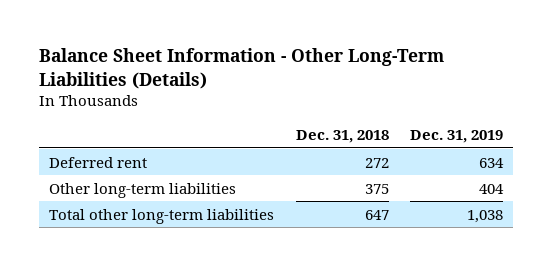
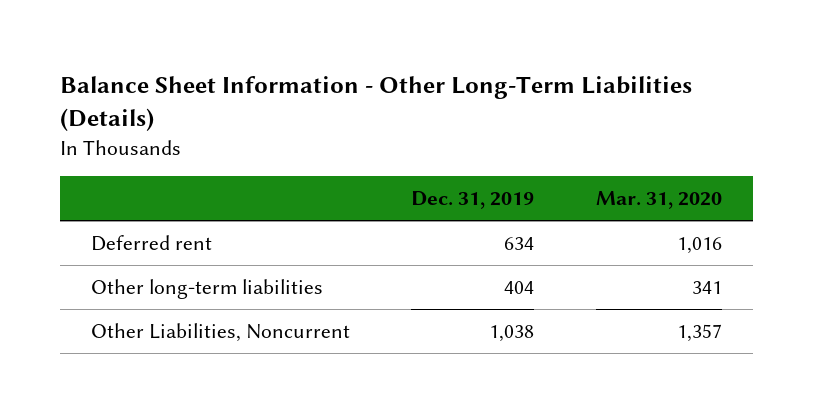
- | Dec. 31, 2018 | Dec. 31, 2019
+ | Dec. 31, 2019 | Mar. 31, 2020
- Total other long-term liabilities | 647 | 1,038
+ Other Liabilities, Noncurrent | 1,038 | 1,357

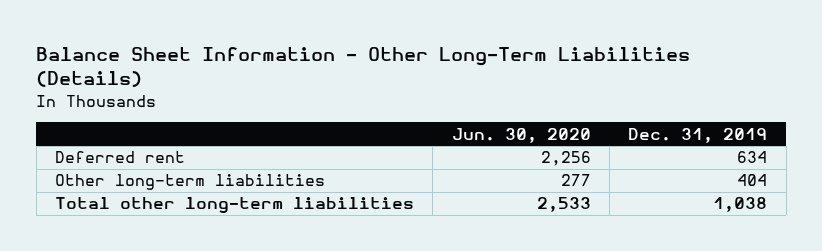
- | Dec. 31, 2019 | Mar. 31, 2020
+ | Jun. 30, 2020 | Dec. 31, 2019
- Other Liabilities, Noncurrent | 1,038 | 1,357
+ Total other long-term liabilities | 2,533 | 1,038

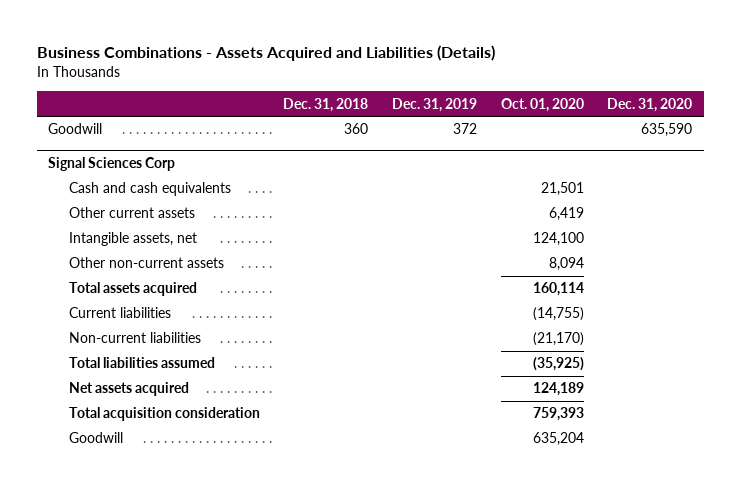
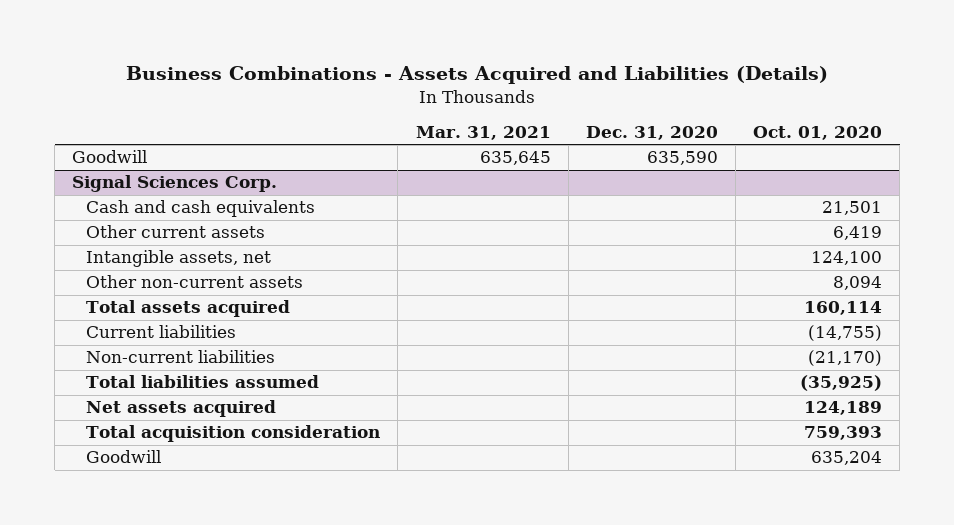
- | Dec. 31, 2018 | Dec. 31, 2019 | Oct. 01, 2020 | Dec. 31, 2020
+ | Mar. 31, 2021 | Dec. 31, 2020 | Oct. 01, 2020
- Signal Sciences Corp
+ Signal Sciences Corp.

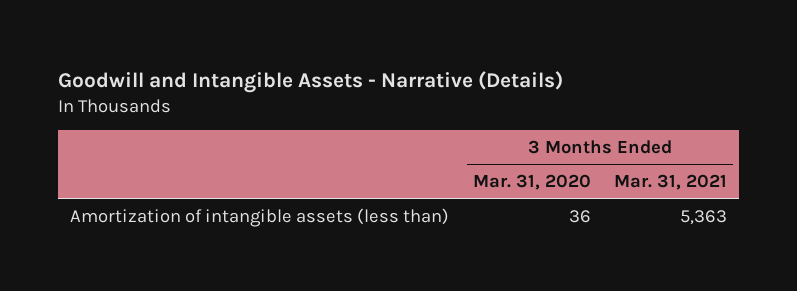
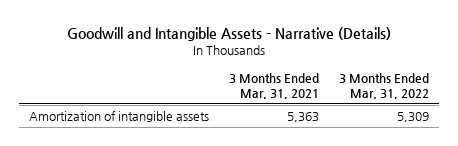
- | 3 Months Ended Mar. 31, 2020 | 3 Months Ended Mar. 31, 2021
+ | 3 Months Ended Mar. 31, 2021 | 3 Months Ended Mar. 31, 2022
- Amortization of intangible assets (less than) | 36 | 5,363
+ Amortization of intangible assets | 5,363 | 5,309

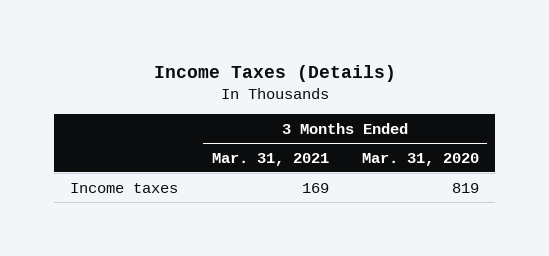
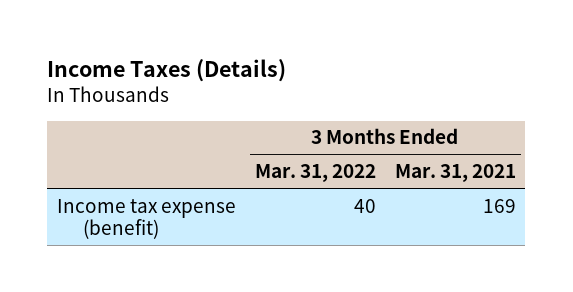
- | 3 Months Ended Mar. 31, 2021 | 3 Months Ended Mar. 31, 2020
+ | 3 Months Ended Mar. 31, 2022 | 3 Months Ended Mar. 31, 2021
- Income taxes | 169 | 819
+ Income tax expense (benefit) | 40 | 169

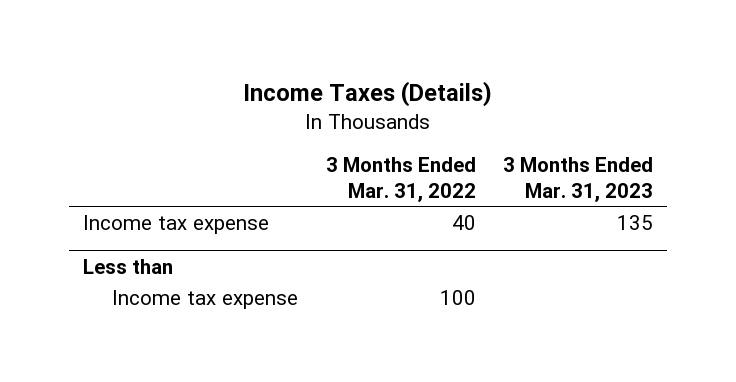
- | 3 Months Ended Mar. 31, 2022 | 3 Months Ended Mar. 31, 2021
+ | 3 Months Ended Mar. 31, 2022 | 3 Months Ended Mar. 31, 2023
- Income tax expense (benefit) | 40 | 169
+ Income tax expense | 40 | 135
+ Less than
+ Income tax expense | 100 |

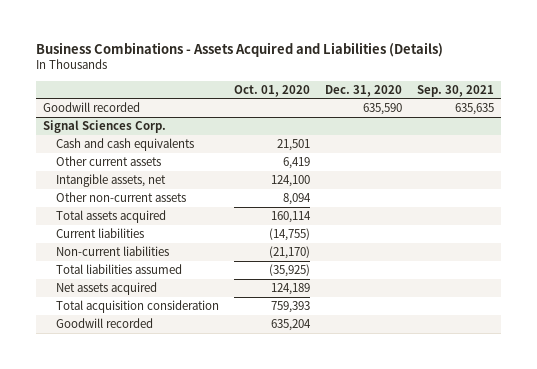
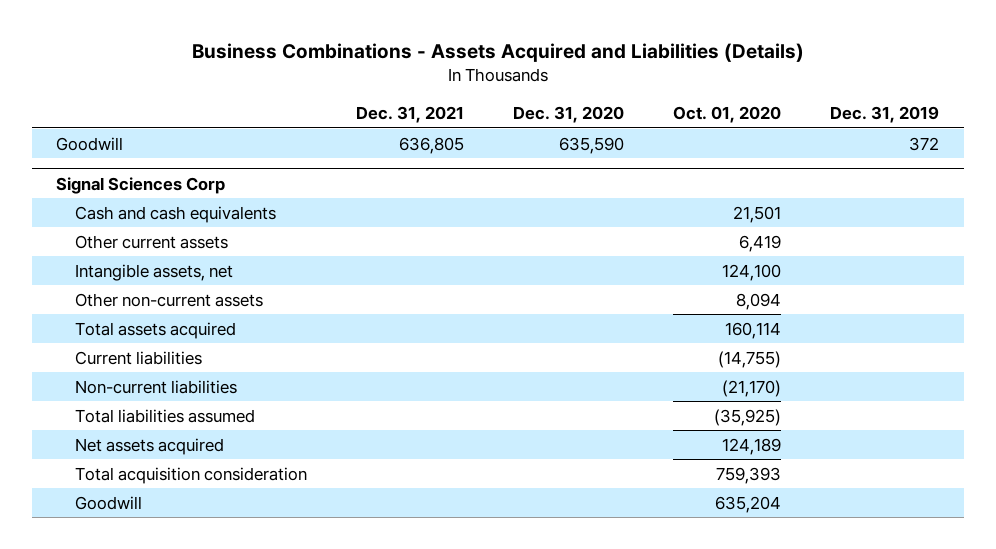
- | Oct. 01, 2020 | Dec. 31, 2020 | Sep. 30, 2021
+ | Dec. 31, 2021 | Dec. 31, 2020 | Oct. 01, 2020 | Dec. 31, 2019
- Goodwill recorded | | 635,590 | 635,635
- Signal Sciences Corp.
+ Goodwill | 636,805 | 635,590 | | 372
+ Signal Sciences Corp
- Goodwill recorded | 635,204 | |
+ Goodwill | | | 635,204 |

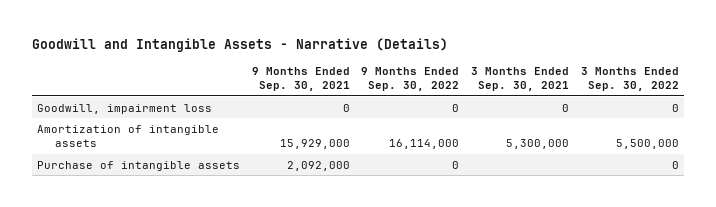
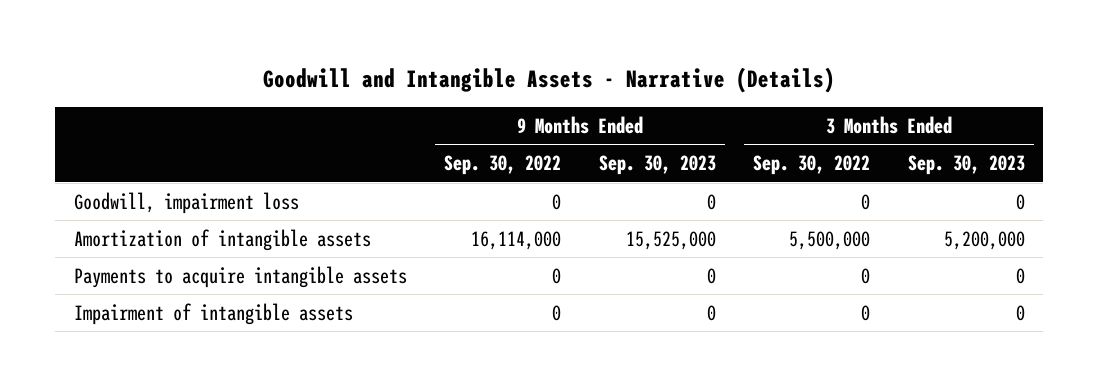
- | 9 Months Ended Sep. 30, 2021 | 9 Months Ended Sep. 30, 2022 | 3 Months Ended Sep. 30, 2021 | 3 Months Ended Sep. 30, 2022
+ | 9 Months Ended Sep. 30, 2022 | 9 Months Ended Sep. 30, 2023 | 3 Months Ended Sep. 30, 2022 | 3 Months Ended Sep. 30, 2023
- Purchase of intangible assets | 2,092,000 | 0 | | 0
+ Payments to acquire intangible assets | 0 | 0 | 0 | 0
+ Impairment of intangible assets | 0 | 0 | 0 | 0

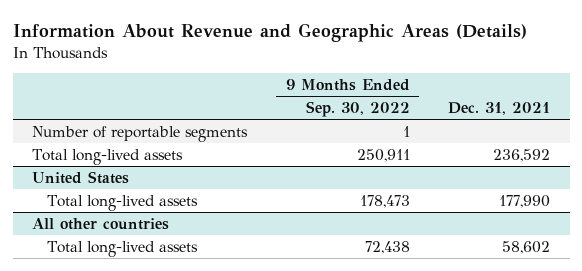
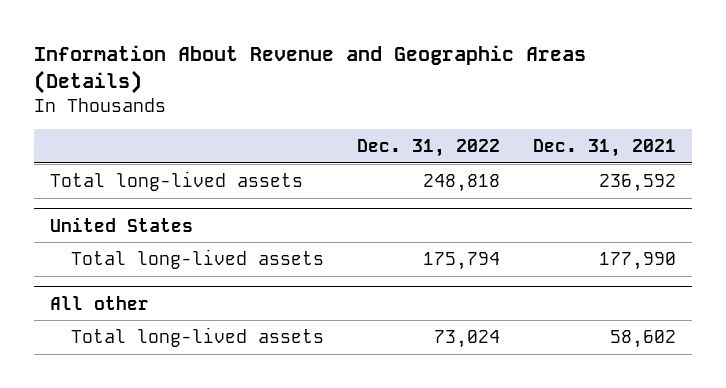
- | 9 Months Ended Sep. 30, 2022 | Dec. 31, 2021
+ | Dec. 31, 2022 | Dec. 31, 2021
- Number of reportable segments | 1 |
- All other countries
+ All other

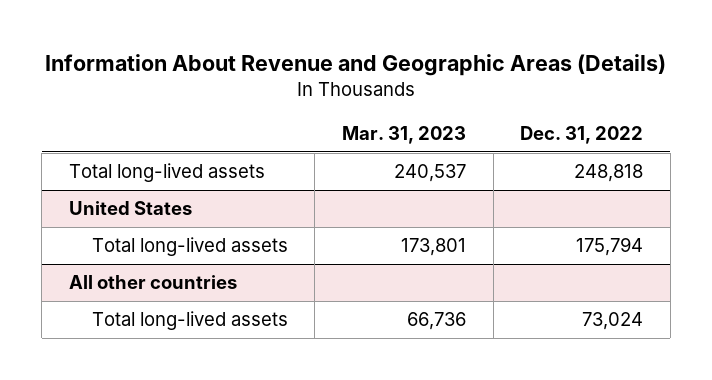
- | Dec. 31, 2022 | Dec. 31, 2021
+ | Mar. 31, 2023 | Dec. 31, 2022
- All other
+ All other countries

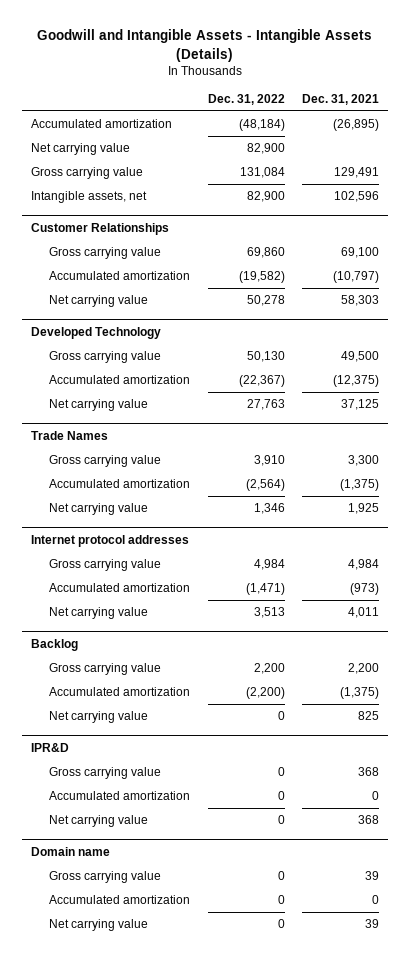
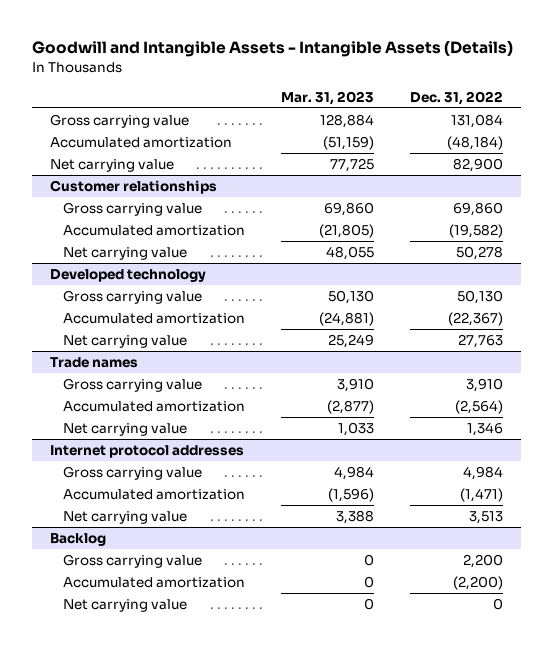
- | Dec. 31, 2022 | Dec. 31, 2021
+ | Mar. 31, 2023 | Dec. 31, 2022
moved up: Gross carrying value | 128,884 | 131,084
- Intangible assets, net | 82,900 | 102,596
- Customer Relationships
+ Customer relationships
- Developed Technology
+ Developed technology
- Trade Names
+ Trade names
- IPR&D
- Gross carrying value | 0 | 368
- Accumulated amortization | 0 | 0
- Net carrying value | 0 | 368
- Domain name
- Gross carrying value | 0 | 39
- Accumulated amortization | 0 | 0
- Net carrying value | 0 | 39

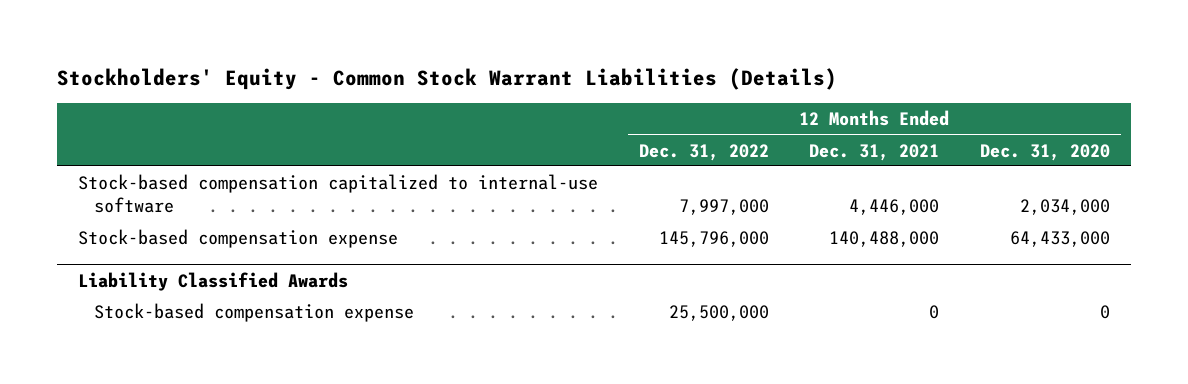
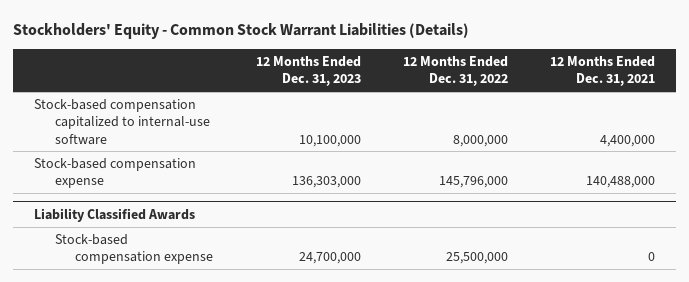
- | 12 Months Ended Dec. 31, 2022 | 12 Months Ended Dec. 31, 2021 | 12 Months Ended Dec. 31, 2020
+ | 12 Months Ended Dec. 31, 2023 | 12 Months Ended Dec. 31, 2022 | 12 Months Ended Dec. 31, 2021
- Stock-based compensation capitalized to internal-use software | 7,997,000 | 4,446,000 | 2,034,000
+ Stock-based compensation capitalized to internal-use software | 10,100,000 | 8,000,000 | 4,400,000

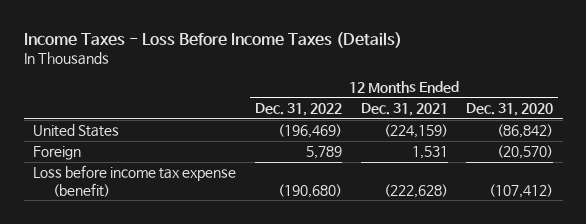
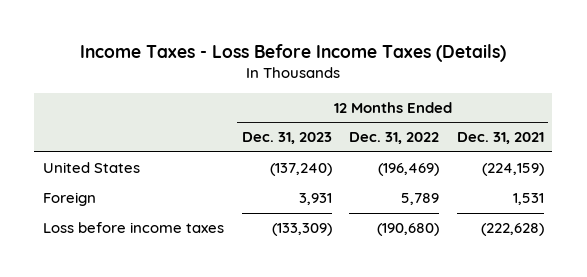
- | 12 Months Ended Dec. 31, 2022 | 12 Months Ended Dec. 31, 2021 | 12 Months Ended Dec. 31, 2020
+ | 12 Months Ended Dec. 31, 2023 | 12 Months Ended Dec. 31, 2022 | 12 Months Ended Dec. 31, 2021
- Loss before income tax expense (benefit) | (190,680) | (222,628) | (107,412)
+ Loss before income taxes | (133,309) | (190,680) | (222,628)

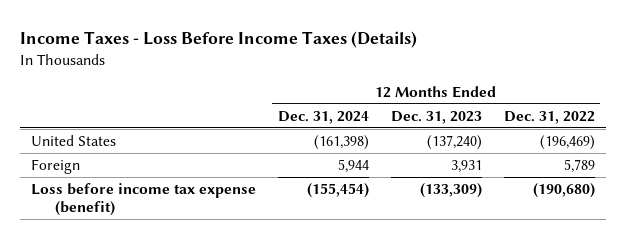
- | 12 Months Ended Dec. 31, 2023 | 12 Months Ended Dec. 31, 2022 | 12 Months Ended Dec. 31, 2021
+ | 12 Months Ended Dec. 31, 2024 | 12 Months Ended Dec. 31, 2023 | 12 Months Ended Dec. 31, 2022
- Loss before income taxes | (133,309) | (190,680) | (222,628)
+ Loss before income tax expense (benefit) | (155,454) | (133,309) | (190,680)

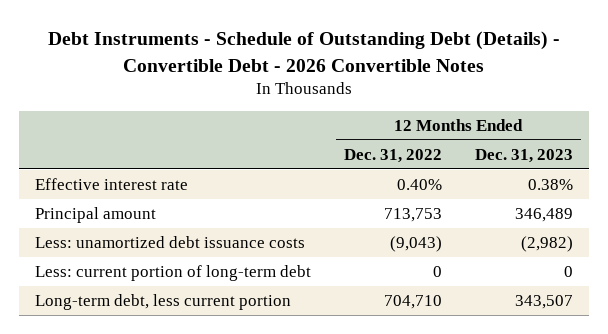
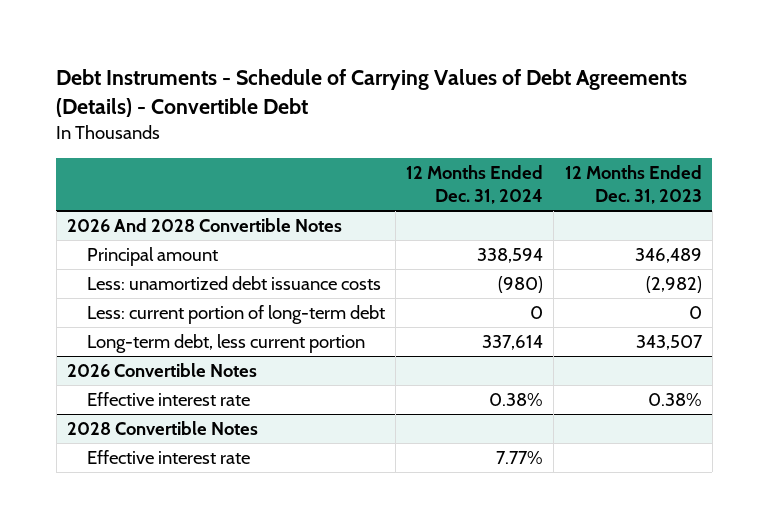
- Debt Instruments - Schedule of Outstanding Debt (Details) - Convertible Debt - 2026 Convertible Notes
+ Debt Instruments - Schedule of Carrying Values of Debt Agreements (Details) - Convertible Debt
- | 12 Months Ended Dec. 31, 2022 | 12 Months Ended Dec. 31, 2023
+ | 12 Months Ended Dec. 31, 2024 | 12 Months Ended Dec. 31, 2023
- Effective interest rate | 0.40% | 0.38%
+ 2026 And 2028 Convertible Notes
+ 2026 Convertible Notes
+ Effective interest rate | 0.38% | 0.38%
+ 2028 Convertible Notes
+ Effective interest rate | 7.77% |

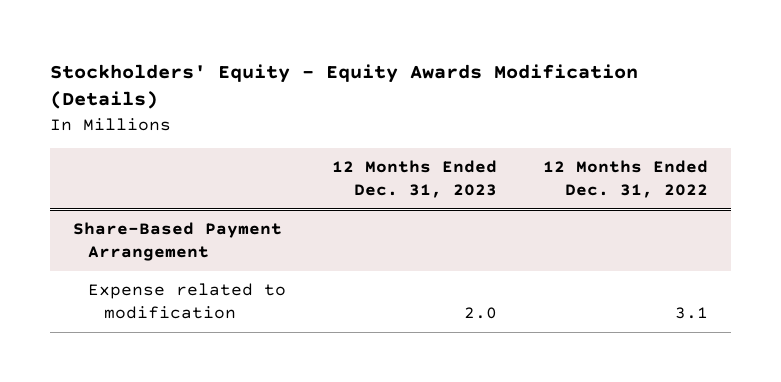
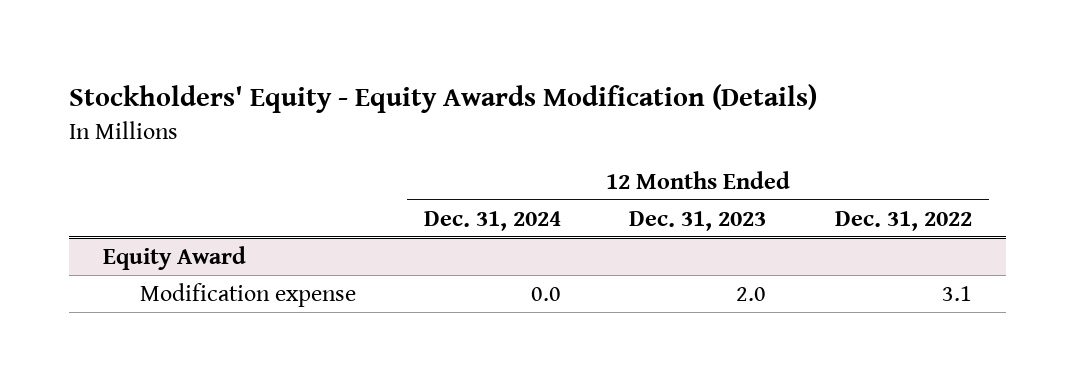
- | 12 Months Ended Dec. 31, 2023 | 12 Months Ended Dec. 31, 2022
+ | 12 Months Ended Dec. 31, 2024 | 12 Months Ended Dec. 31, 2023 | 12 Months Ended Dec. 31, 2022
- Share-Based Payment Arrangement
- Expense related to modification | 2.0 | 3.1
+ Equity Award
+ Modification expense | 0.0 | 2.0 | 3.1

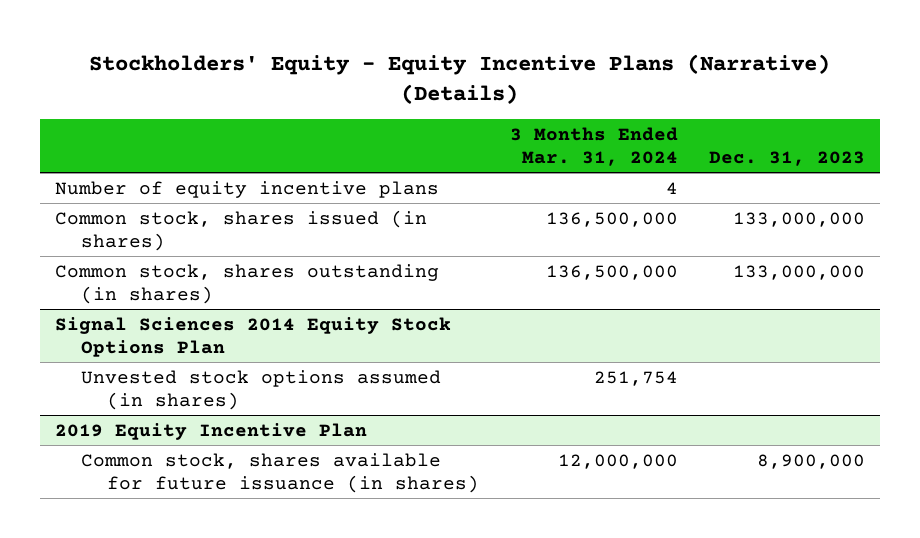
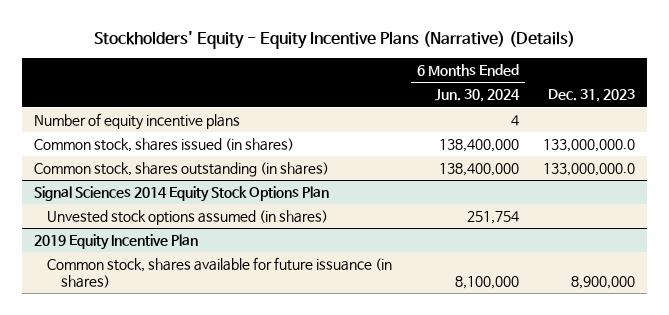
- | 3 Months Ended Mar. 31, 2024 | Dec. 31, 2023
+ | 6 Months Ended Jun. 30, 2024 | Dec. 31, 2023
- Common stock, shares issued (in shares) | 136,500,000 | 133,000,000
- Common stock, shares outstanding (in shares) | 136,500,000 | 133,000,000
+ Common stock, shares issued (in shares) | 138,400,000 | 133,000,000.0
+ Common stock, shares outstanding (in shares) | 138,400,000 | 133,000,000.0

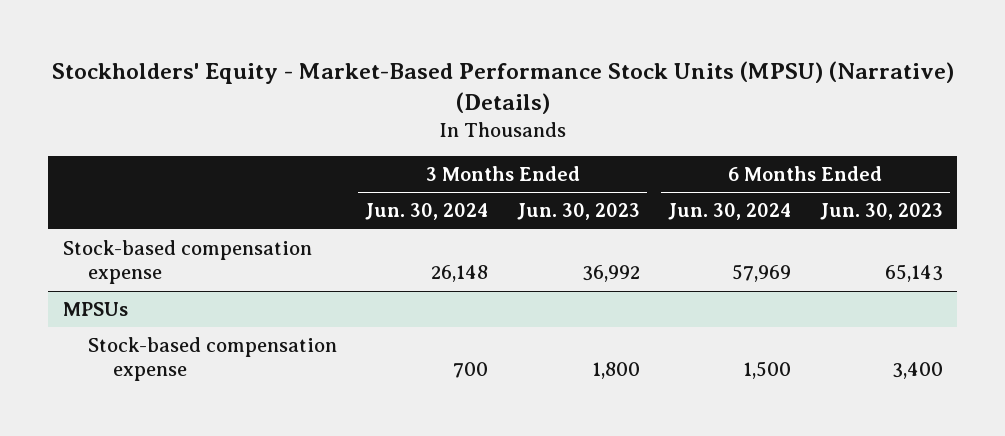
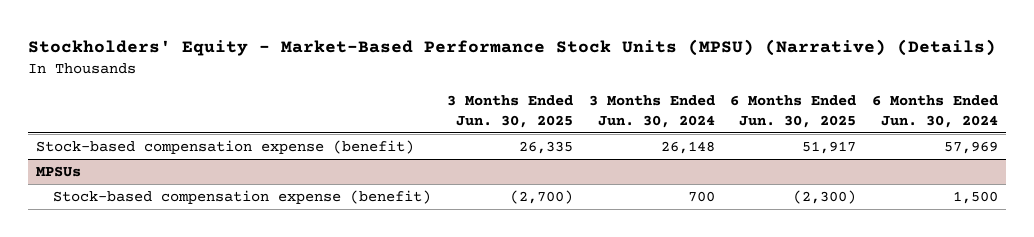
- | 3 Months Ended Jun. 30, 2024 | 3 Months Ended Jun. 30, 2023 | 6 Months Ended Jun. 30, 2024 | 6 Months Ended Jun. 30, 2023
+ | 3 Months Ended Jun. 30, 2025 | 3 Months Ended Jun. 30, 2024 | 6 Months Ended Jun. 30, 2025 | 6 Months Ended Jun. 30, 2024
- Stock-based compensation expense | 26,148 | 36,992 | 57,969 | 65,143
+ Stock-based compensation expense (benefit) | 26,335 | 26,148 | 51,917 | 57,969
@ MPSUs
- Stock-based compensation expense | 700 | 1,800 | 1,500 | 3,400
+ Stock-based compensation expense (benefit) | (2,700) | 700 | (2,300) | 1,500

